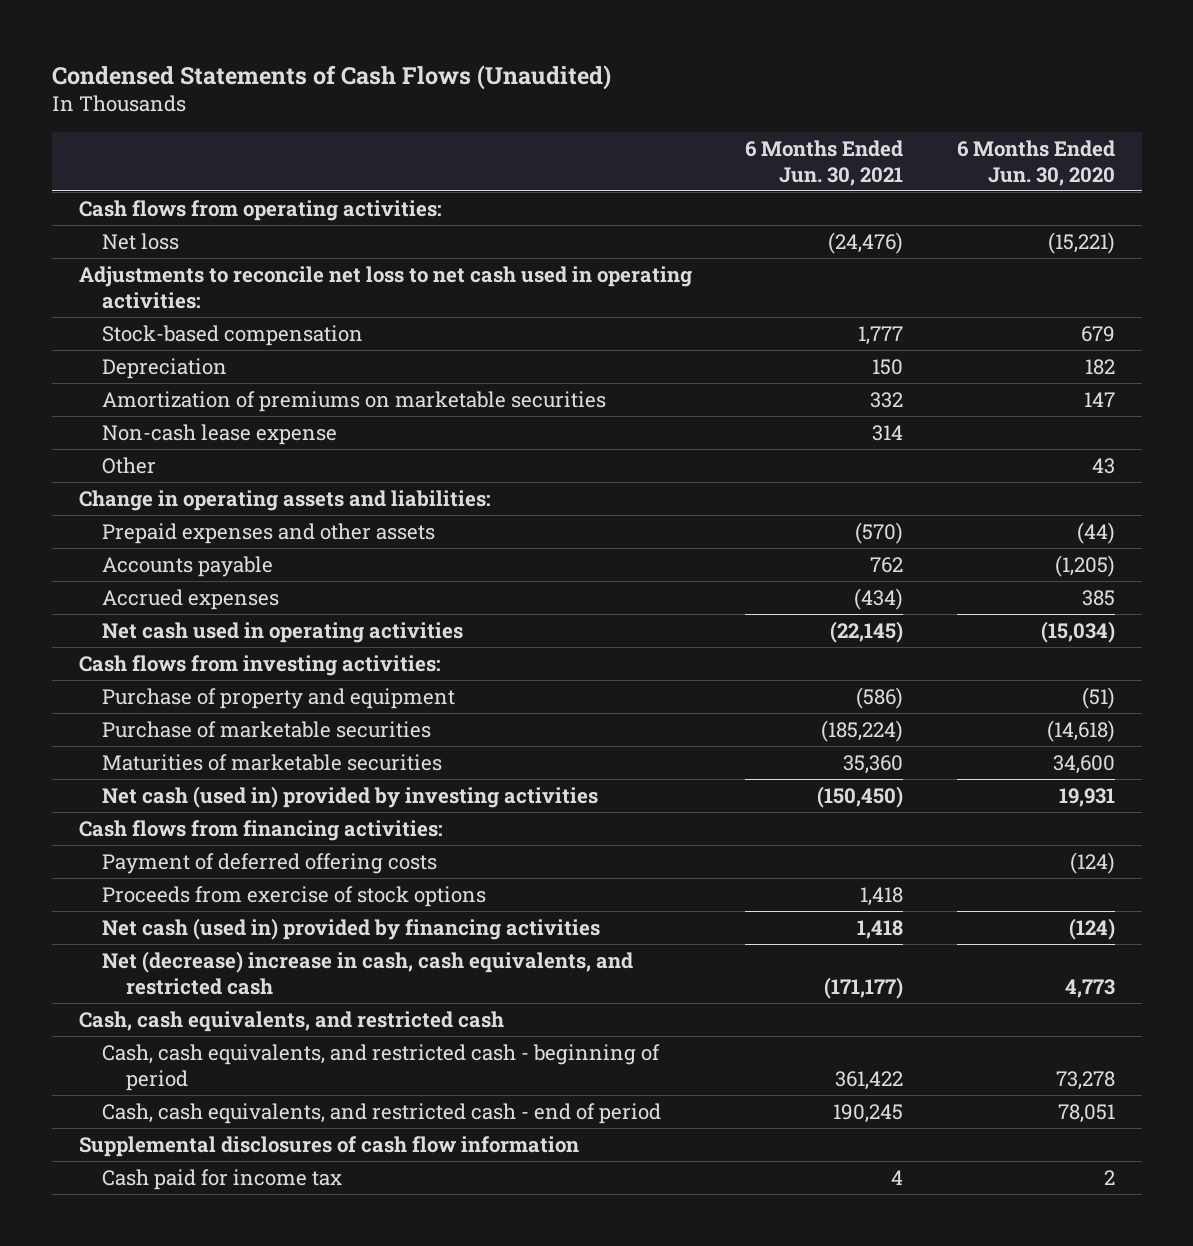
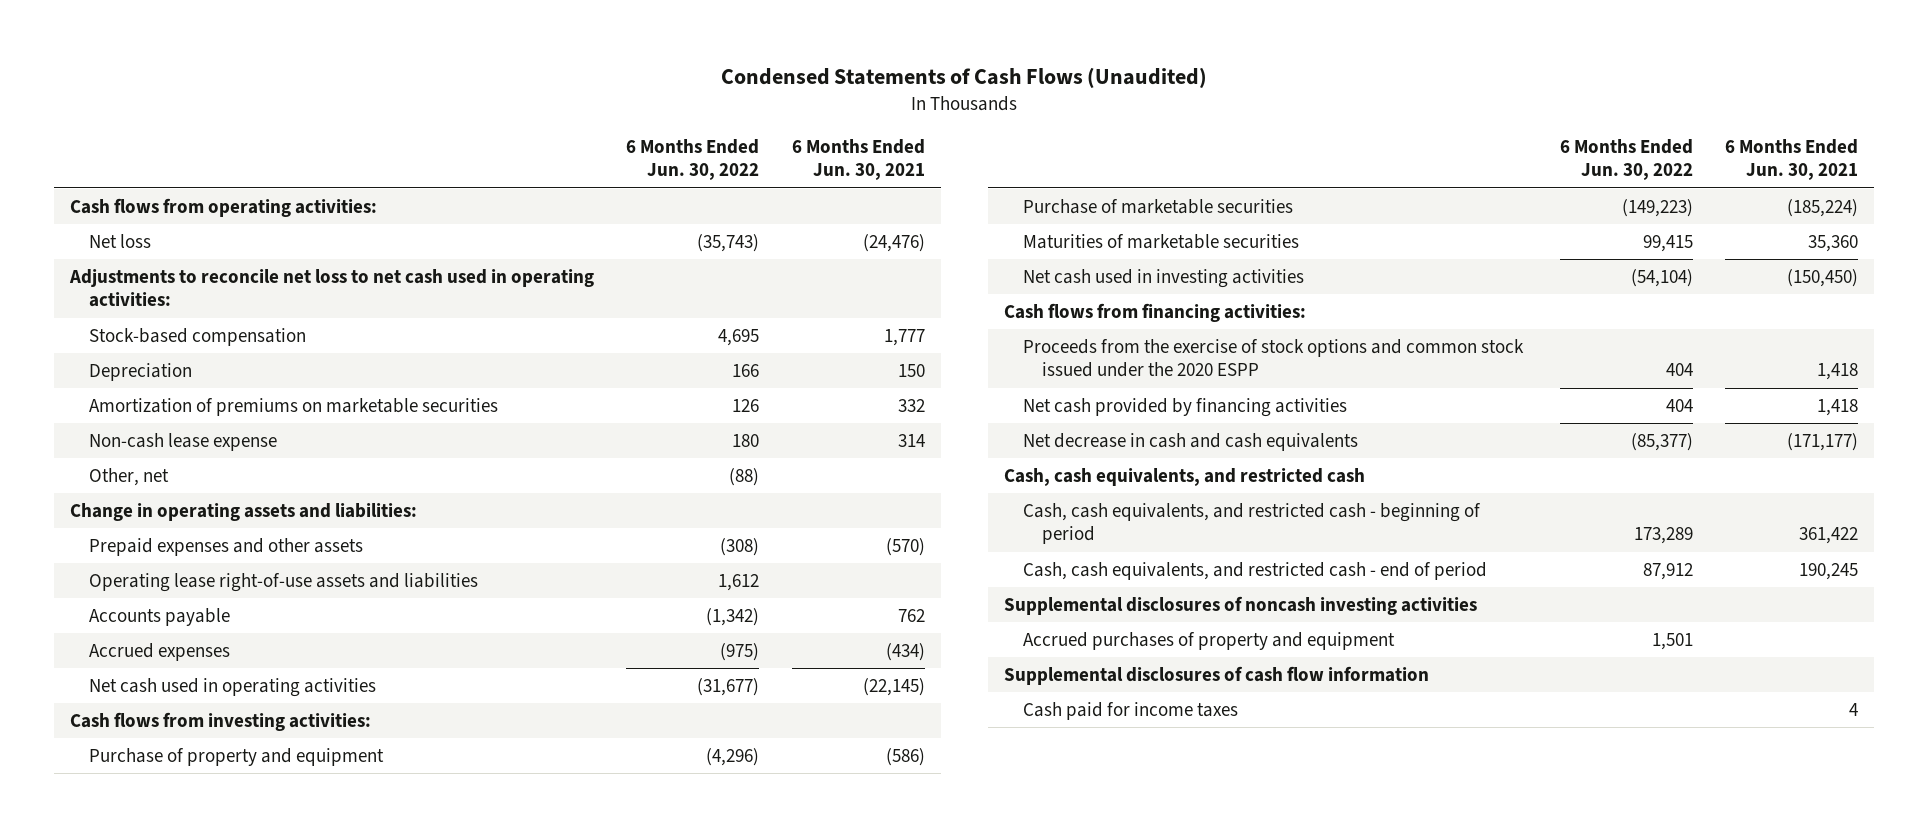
- | 6 Months Ended Jun. 30, 2021 | 6 Months Ended Jun. 30, 2020
+ | 6 Months Ended Jun. 30, 2022 | 6 Months Ended Jun. 30, 2021
- Other | | 43
+ Other, net | (88) |
+ Operating lease right-of-use assets and liabilities | 1,612 |
- Net cash (used in) provided by investing activities | (150,450) | 19,931
+ Net cash used in investing activities | (54,104) | (150,450)
- Payment of deferred offering costs | | (124)
- Proceeds from exercise of stock options | 1,418 |
- Net cash (used in) provided by financing activities | 1,418 | (124)
- Net (decrease) increase in cash, cash equivalents, and restricted cash | (171,177) | 4,773
+ Proceeds from the exercise of stock options and common stock issued under the 2020 ESPP | 404 | 1,418
+ Net cash provided by financing activities | 404 | 1,418
+ Net decrease in cash and cash equivalents | (85,377) | (171,177)
+ Supplemental disclosures of noncash investing activities
+ Accrued purchases of property and equipment | 1,501 |
- Cash paid for income tax | 4 | 2
+ Cash paid for income taxes | | 4

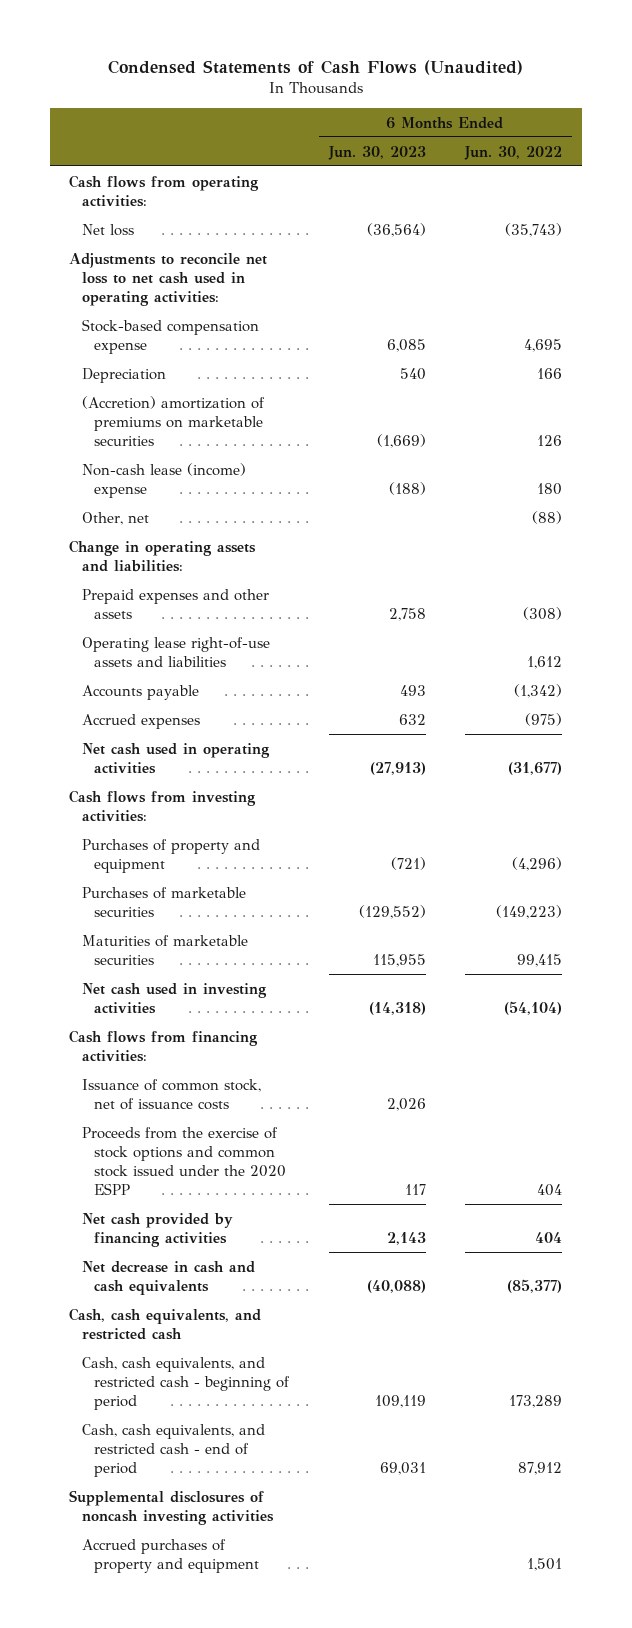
- | 6 Months Ended Jun. 30, 2022 | 6 Months Ended Jun. 30, 2021
+ | 6 Months Ended Jun. 30, 2023 | 6 Months Ended Jun. 30, 2022
- Stock-based compensation | 4,695 | 1,777
+ Stock-based compensation expense | 6,085 | 4,695
- Amortization of premiums on marketable securities | 126 | 332
- Non-cash lease expense | 180 | 314
+ (Accretion) amortization of premiums on marketable securities | (1,669) | 126
+ Non-cash lease (income) expense | (188) | 180
- Purchase of property and equipment | (4,296) | (586)
- Purchase of marketable securities | (149,223) | (185,224)
+ Purchases of property and equipment | (721) | (4,296)
+ Purchases of marketable securities | (129,552) | (149,223)
+ Issuance of common stock, net of issuance costs | 2,026 |
- Supplemental disclosures of cash flow information
- Cash paid for income taxes | | 4

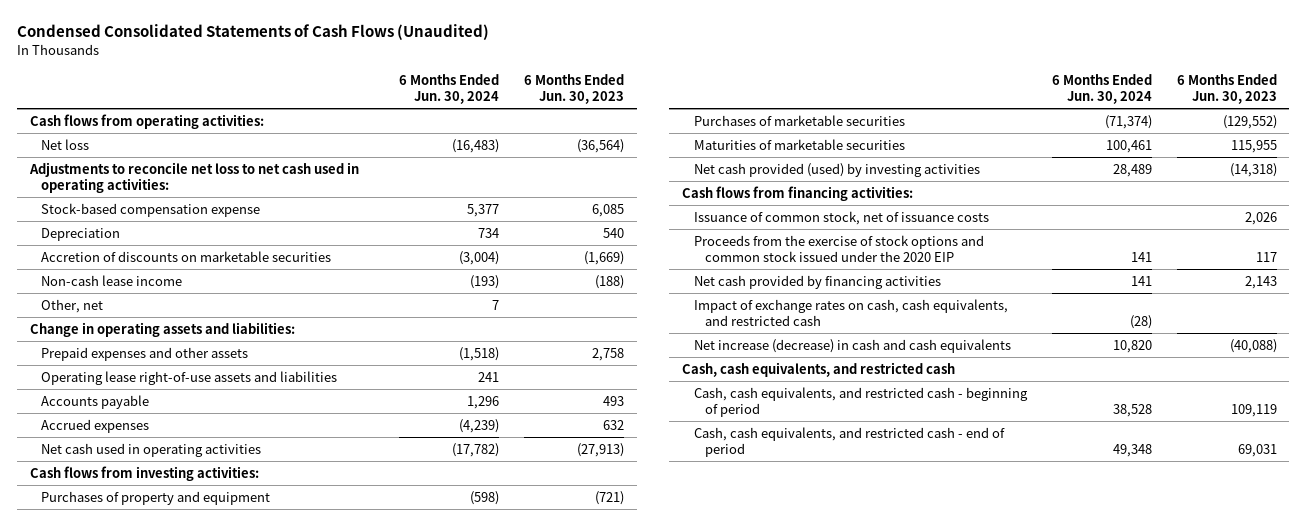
- Condensed Statements of Cash Flows (Unaudited)
+ Condensed Consolidated Statements of Cash Flows (Unaudited)
- | 6 Months Ended Jun. 30, 2023 | 6 Months Ended Jun. 30, 2022
+ | 6 Months Ended Jun. 30, 2024 | 6 Months Ended Jun. 30, 2023
- (Accretion) amortization of premiums on marketable securities | (1,669) | 126
- Non-cash lease (income) expense | (188) | 180
+ Accretion of discounts on marketable securities | (3,004) | (1,669)
+ Non-cash lease income | (193) | (188)
- Net cash used in investing activities | (14,318) | (54,104)
+ Net cash provided (used) by investing activities | 28,489 | (14,318)
- Proceeds from the exercise of stock options and common stock issued under the 2020 ESPP | 117 | 404
+ Proceeds from the exercise of stock options and common stock issued under the 2020 EIP | 141 | 117
- Net decrease in cash and cash equivalents | (40,088) | (85,377)
+ Impact of exchange rates on cash, cash equivalents, and restricted cash | (28) |
+ Net increase (decrease) in cash and cash equivalents | 10,820 | (40,088)
- Supplemental disclosures of noncash investing activities
- Accrued purchases of property and equipment | | 1,501

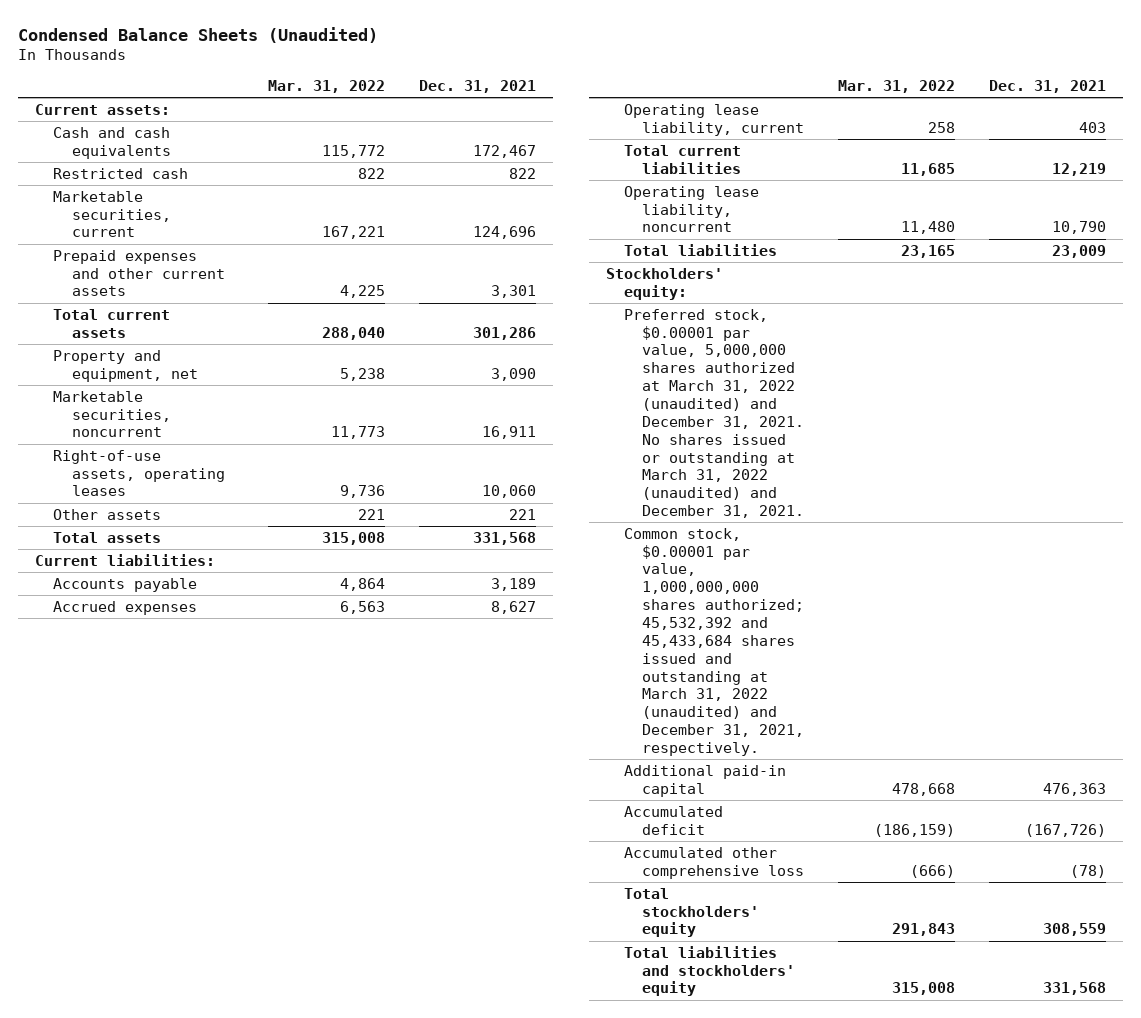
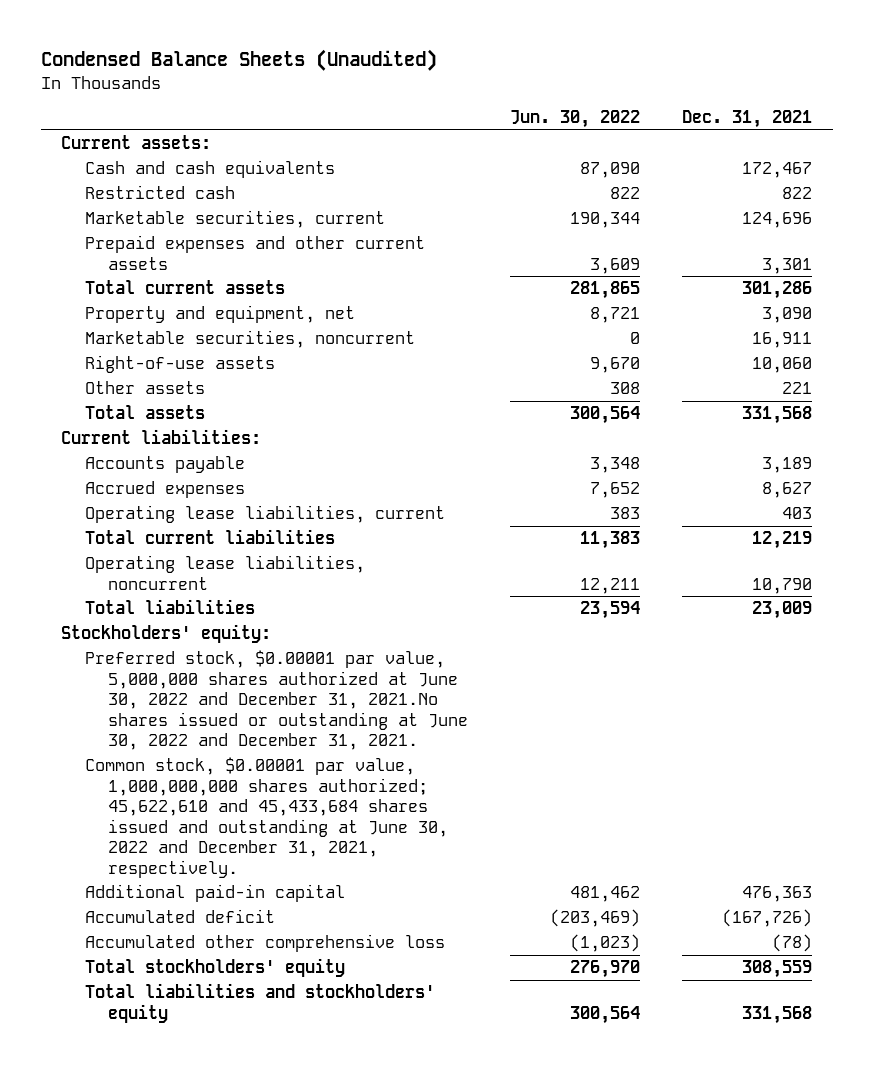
- | Mar. 31, 2022 | Dec. 31, 2021
+ | Jun. 30, 2022 | Dec. 31, 2021
- Right-of-use assets, operating leases | 9,736 | 10,060
+ Right-of-use assets | 9,670 | 10,060
- Operating lease liability, current | 258 | 403
+ Operating lease liabilities, current | 383 | 403
- Operating lease liability, noncurrent | 11,480 | 10,790
+ Operating lease liabilities, noncurrent | 12,211 | 10,790
- Preferred stock, $0.00001 par value, 5,000,000 shares authorized at March 31, 2022 (unaudited) and December 31, 2021. No shares issued or outstanding at March 31, 2022 (unaudited) and December 31, 2021.
- Common stock, $0.00001 par value, 1,000,000,000 shares authorized; 45,532,392 and 45,433,684 shares issued and outstanding at March 31, 2022 (unaudited) and December 31, 2021, respectively.
+ Preferred stock, $0.00001 par value, 5,000,000 shares authorized at June 30, 2022 and December 31, 2021.No shares issued or outstanding at June 30, 2022 and December 31, 2021.
+ Common stock, $0.00001 par value, 1,000,000,000 shares authorized; 45,622,610 and 45,433,684 shares issued and outstanding at June 30, 2022 and December 31, 2021, respectively.

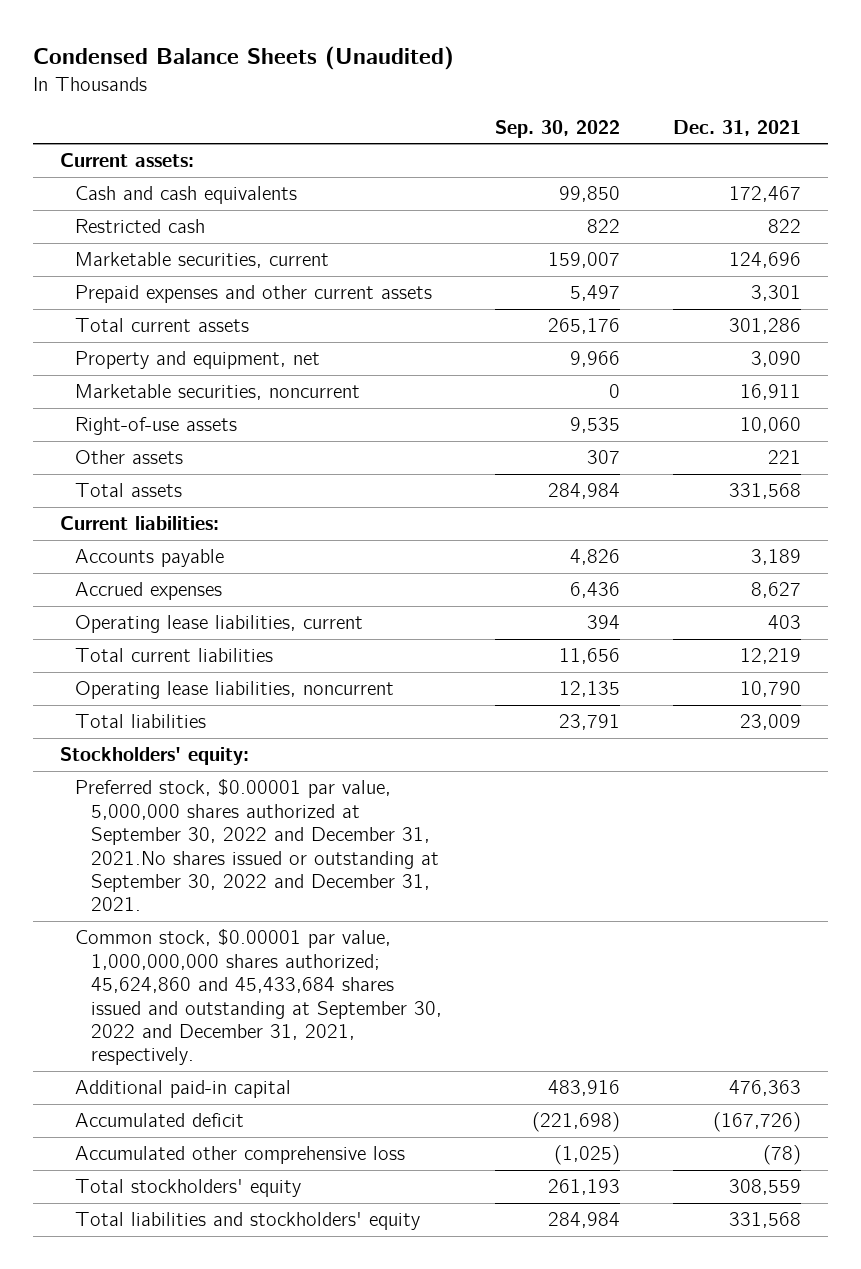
- | Jun. 30, 2022 | Dec. 31, 2021
+ | Sep. 30, 2022 | Dec. 31, 2021
- Preferred stock, $0.00001 par value, 5,000,000 shares authorized at June 30, 2022 and December 31, 2021.No shares issued or outstanding at June 30, 2022 and December 31, 2021.
- Common stock, $0.00001 par value, 1,000,000,000 shares authorized; 45,622,610 and 45,433,684 shares issued and outstanding at June 30, 2022 and December 31, 2021, respectively.
+ Preferred stock, $0.00001 par value, 5,000,000 shares authorized at September 30, 2022 and December 31, 2021.No shares issued or outstanding at September 30, 2022 and December 31, 2021.
+ Common stock, $0.00001 par value, 1,000,000,000 shares authorized; 45,624,860 and 45,433,684 shares issued and outstanding at September 30, 2022 and December 31, 2021, respectively.

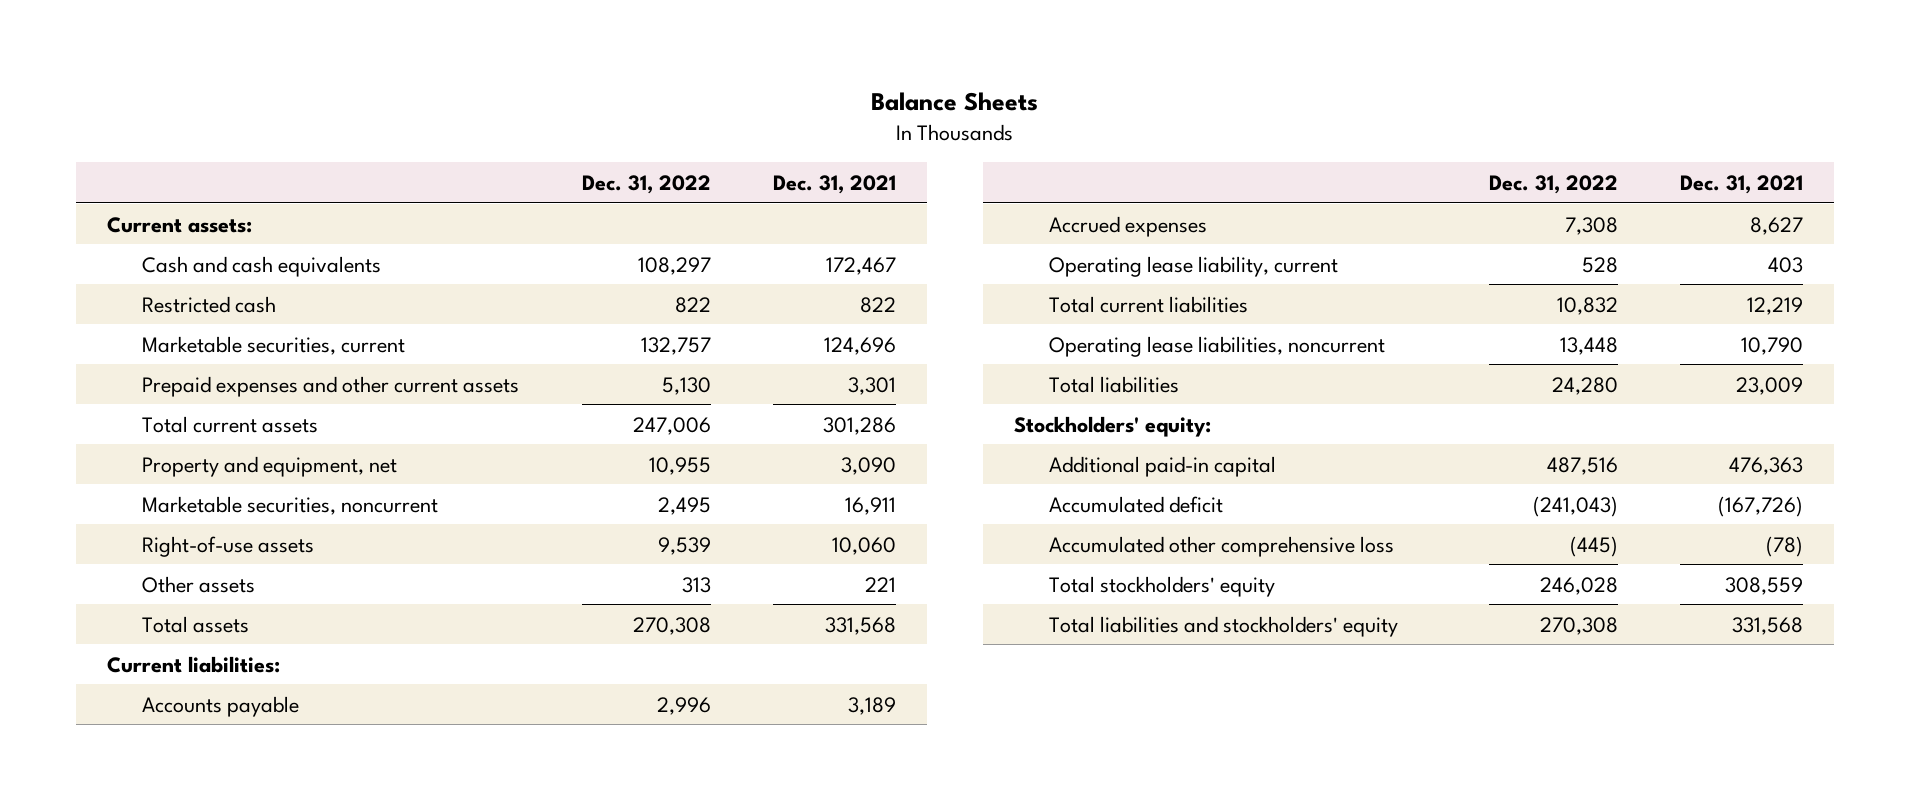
- Condensed Balance Sheets (Unaudited)
+ Balance Sheets
- | Sep. 30, 2022 | Dec. 31, 2021
+ | Dec. 31, 2022 | Dec. 31, 2021
- Operating lease liabilities, current | 394 | 403
+ Operating lease liability, current | 528 | 403
- Preferred stock, $0.00001 par value, 5,000,000 shares authorized at September 30, 2022 and December 31, 2021.No shares issued or outstanding at September 30, 2022 and December 31, 2021.
- Common stock, $0.00001 par value, 1,000,000,000 shares authorized; 45,624,860 and 45,433,684 shares issued and outstanding at September 30, 2022 and December 31, 2021, respectively.

